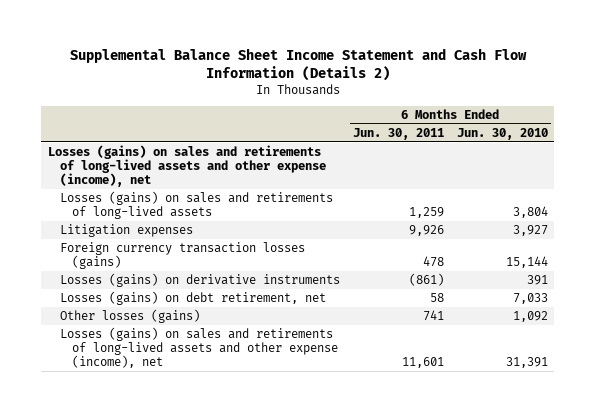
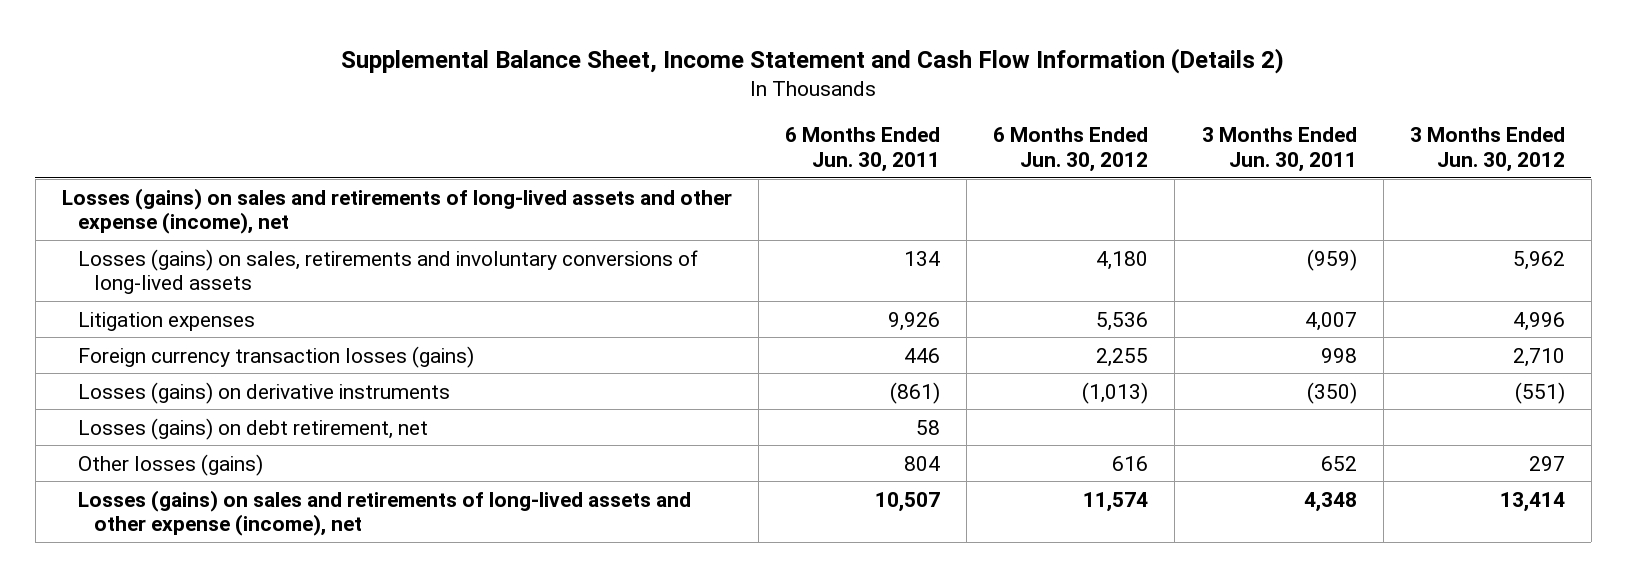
- Supplemental Balance Sheet Income Statement and Cash Flow Information (Details 2)
+ Supplemental Balance Sheet, Income Statement and Cash Flow Information (Details 2)
- | 6 Months Ended Jun. 30, 2011 | 6 Months Ended Jun. 30, 2010
+ | 6 Months Ended Jun. 30, 2011 | 6 Months Ended Jun. 30, 2012 | 3 Months Ended Jun. 30, 2011 | 3 Months Ended Jun. 30, 2012
- Losses (gains) on sales and retirements of long-lived assets | 1,259 | 3,804
+ Losses (gains) on sales, retirements and involuntary conversions of long-lived assets | 134 | 4,180 | (959) | 5,962
- Foreign currency transaction losses (gains) | 478 | 15,144
+ Foreign currency transaction losses (gains) | 446 | 2,255 | 998 | 2,710
- Other losses (gains) | 741 | 1,092
- Losses (gains) on sales and retirements of long-lived assets and other expense (income), net | 11,601 | 31,391
+ Other losses (gains) | 804 | 616 | 652 | 297
+ Losses (gains) on sales and retirements of long-lived assets and other expense (income), net | 10,507 | 11,574 | 4,348 | 13,414

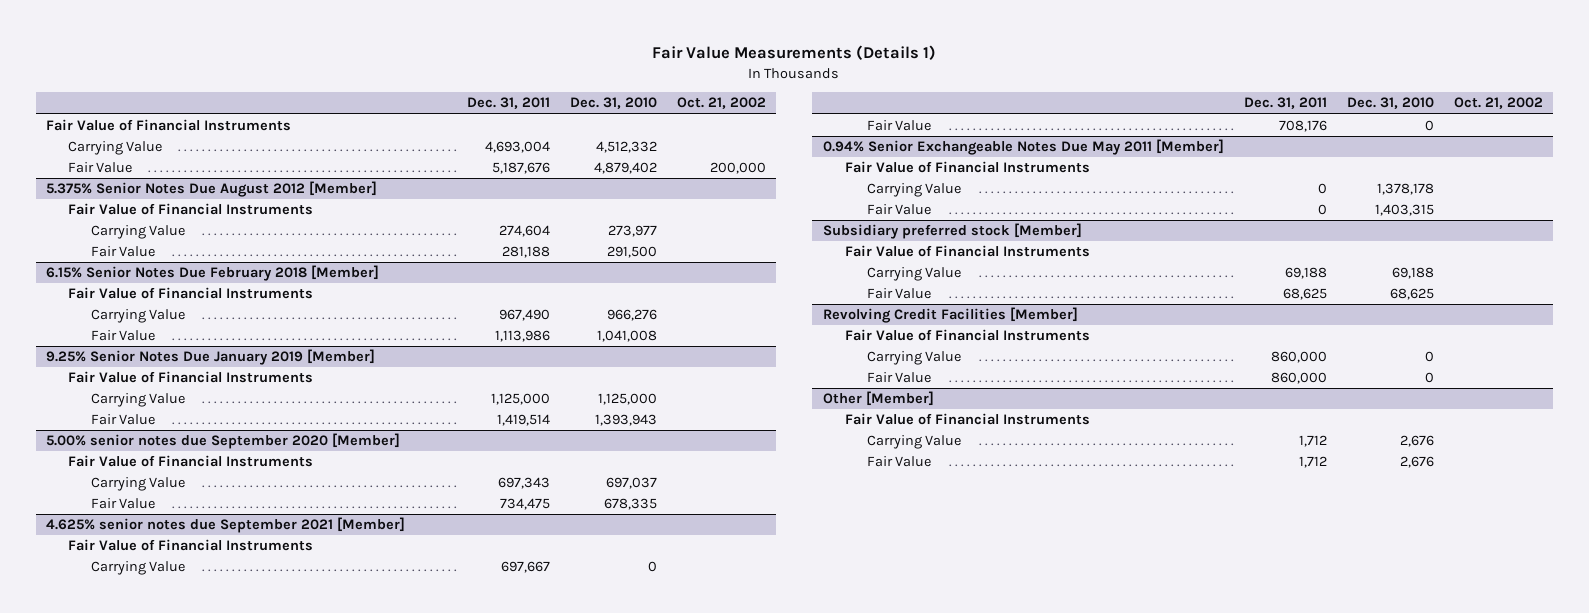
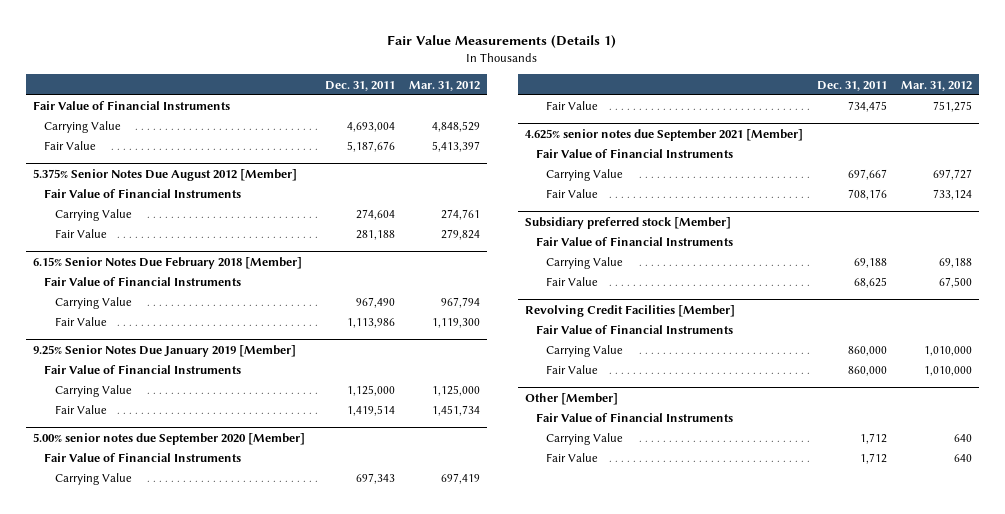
- | Dec. 31, 2011 | Dec. 31, 2010 | Oct. 21, 2002
+ | Dec. 31, 2011 | Mar. 31, 2012
- 0.94% Senior Exchangeable Notes Due May 2011 [Member]
- Fair Value of Financial Instruments
- Carrying Value | 0 | 1,378,178 |
- Fair Value | 0 | 1,403,315 |

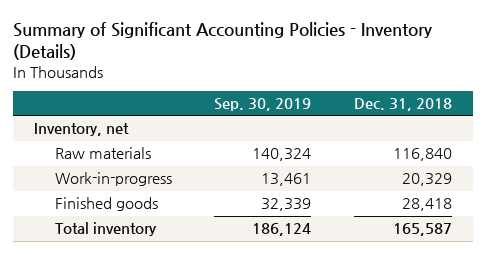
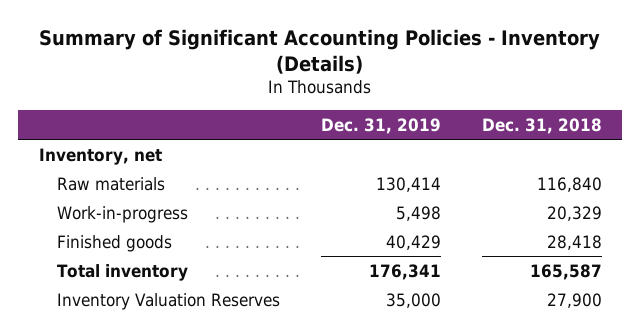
- | Sep. 30, 2019 | Dec. 31, 2018
+ | Dec. 31, 2019 | Dec. 31, 2018
+ Inventory Valuation Reserves | 35,000 | 27,900

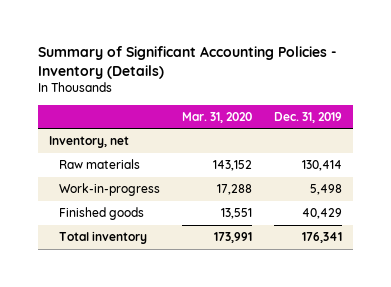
- | Dec. 31, 2019 | Dec. 31, 2018
+ | Mar. 31, 2020 | Dec. 31, 2019
- Inventory Valuation Reserves | 35,000 | 27,900

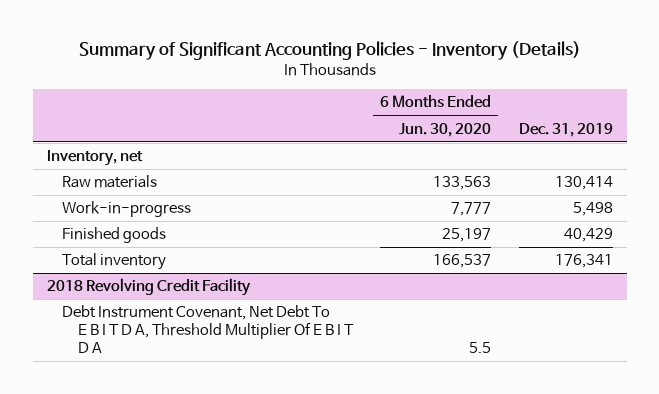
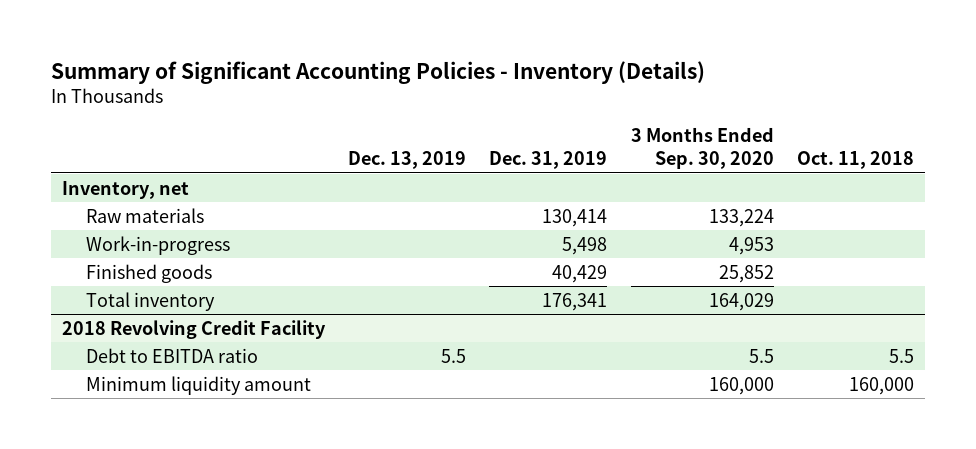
- | 6 Months Ended Jun. 30, 2020 | Dec. 31, 2019
+ | Dec. 13, 2019 | Dec. 31, 2019 | 3 Months Ended Sep. 30, 2020 | Oct. 11, 2018
@ 2018 Revolving Credit Facility
- Debt Instrument Covenant, Net Debt To E B I T D A, Threshold Multiplier Of E B I T D A | 5.5 |
+ Debt to EBITDA ratio | 5.5 | | 5.5 | 5.5
+ Minimum liquidity amount | | | 160,000 | 160,000

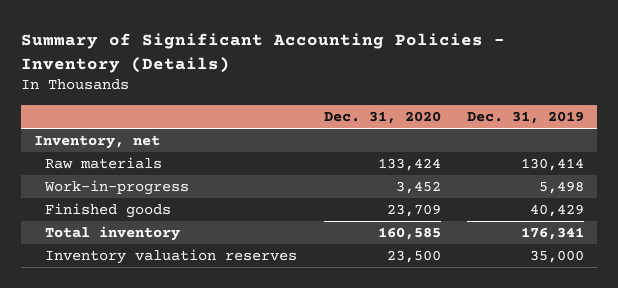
- | Dec. 13, 2019 | Dec. 31, 2019 | 3 Months Ended Sep. 30, 2020 | Oct. 11, 2018
+ | Dec. 31, 2020 | Dec. 31, 2019
- 2018 Revolving Credit Facility
- Debt to EBITDA ratio | 5.5 | | 5.5 | 5.5
- Minimum liquidity amount | | | 160,000 | 160,000
+ Inventory valuation reserves | 23,500 | 35,000

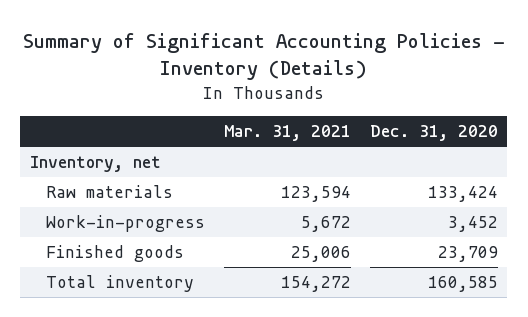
- | Dec. 31, 2020 | Dec. 31, 2019
+ | Mar. 31, 2021 | Dec. 31, 2020
- Inventory valuation reserves | 23,500 | 35,000

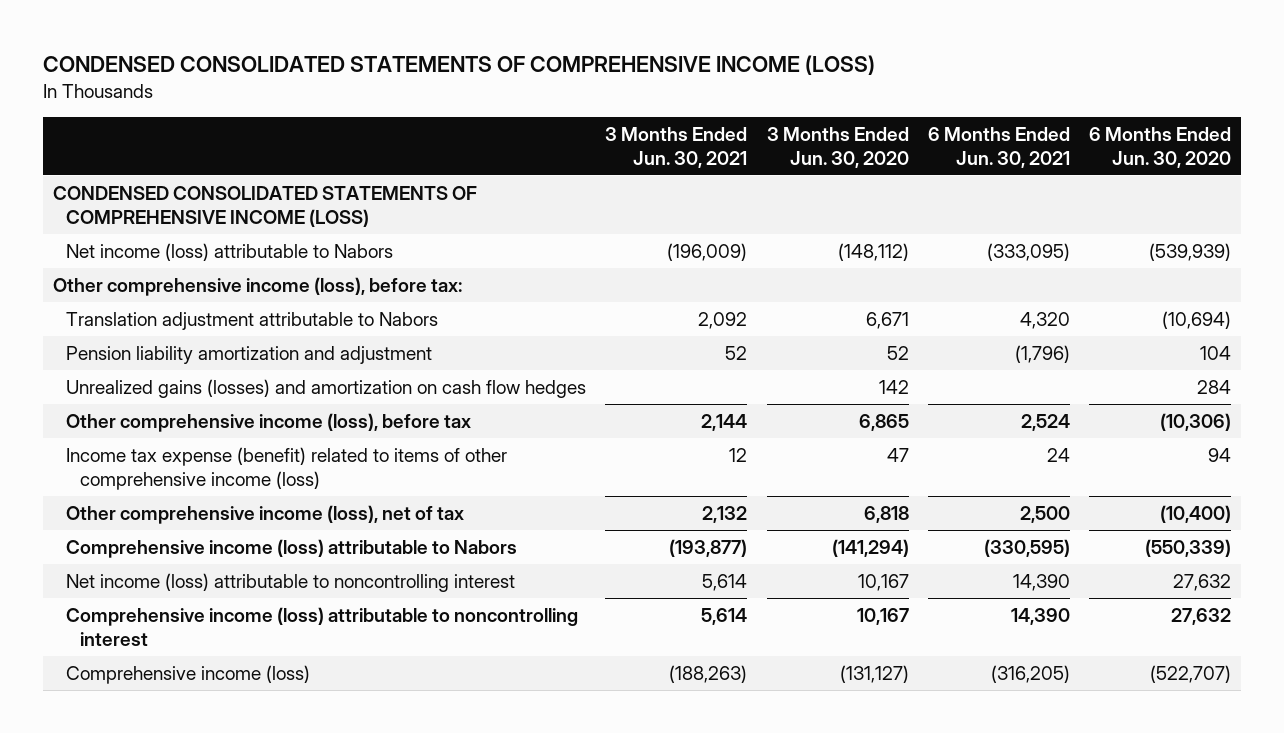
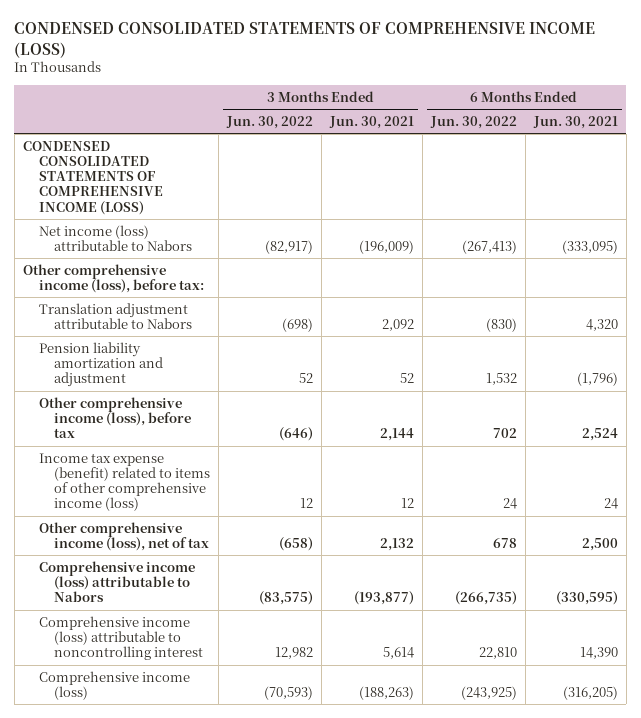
- | 3 Months Ended Jun. 30, 2021 | 3 Months Ended Jun. 30, 2020 | 6 Months Ended Jun. 30, 2021 | 6 Months Ended Jun. 30, 2020
+ | 3 Months Ended Jun. 30, 2022 | 3 Months Ended Jun. 30, 2021 | 6 Months Ended Jun. 30, 2022 | 6 Months Ended Jun. 30, 2021
- Unrealized gains (losses) and amortization on cash flow hedges | | 142 | | 284
- Net income (loss) attributable to noncontrolling interest | 5,614 | 10,167 | 14,390 | 27,632

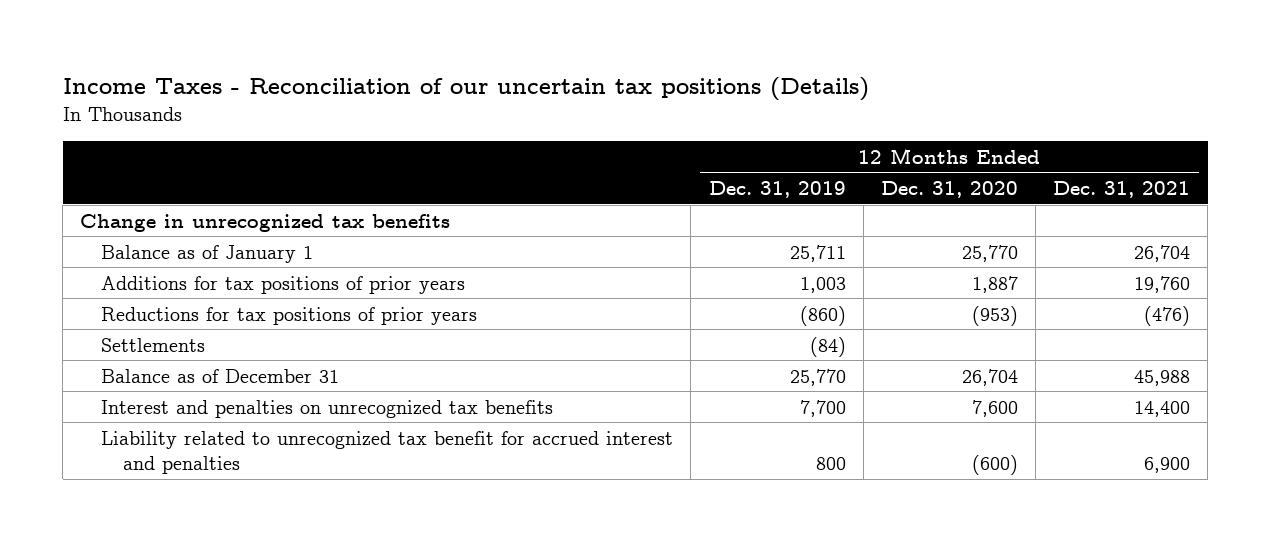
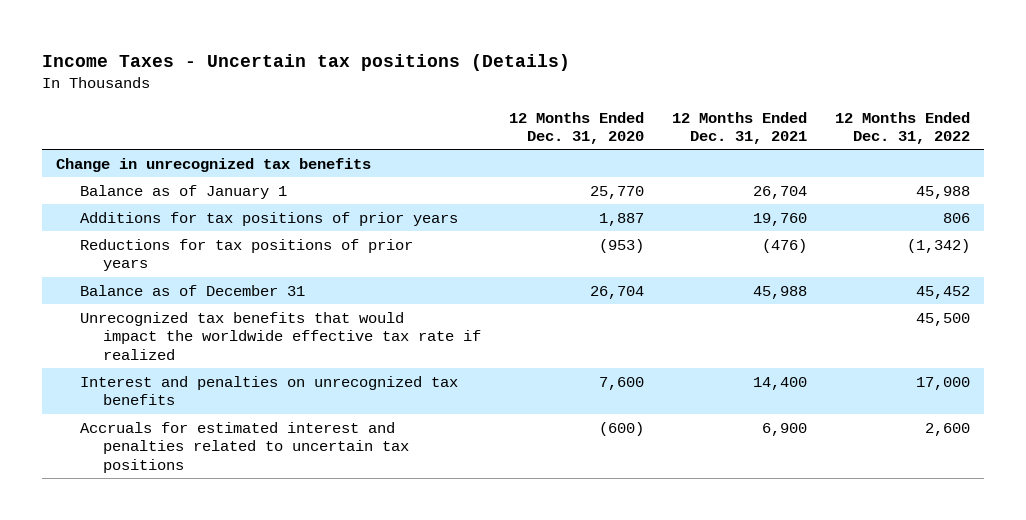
- Income Taxes - Reconciliation of our uncertain tax positions (Details)
+ Income Taxes - Uncertain tax positions (Details)
- | 12 Months Ended Dec. 31, 2019 | 12 Months Ended Dec. 31, 2020 | 12 Months Ended Dec. 31, 2021
+ | 12 Months Ended Dec. 31, 2020 | 12 Months Ended Dec. 31, 2021 | 12 Months Ended Dec. 31, 2022
- Settlements | (84) | |
+ Unrecognized tax benefits that would impact the worldwide effective tax rate if realized | | | 45,500
- Liability related to unrecognized tax benefit for accrued interest and penalties | 800 | (600) | 6,900
+ Accruals for estimated interest and penalties related to uncertain tax positions | (600) | 6,900 | 2,600

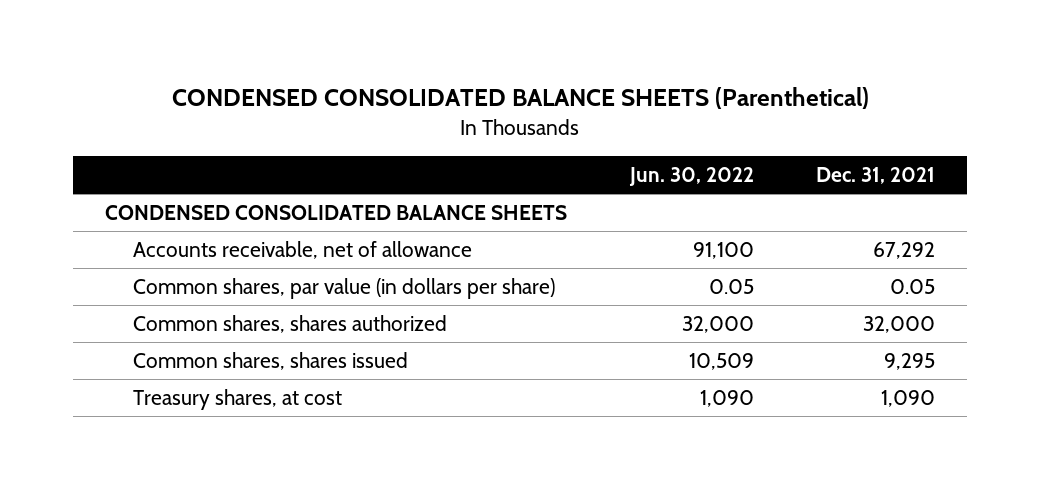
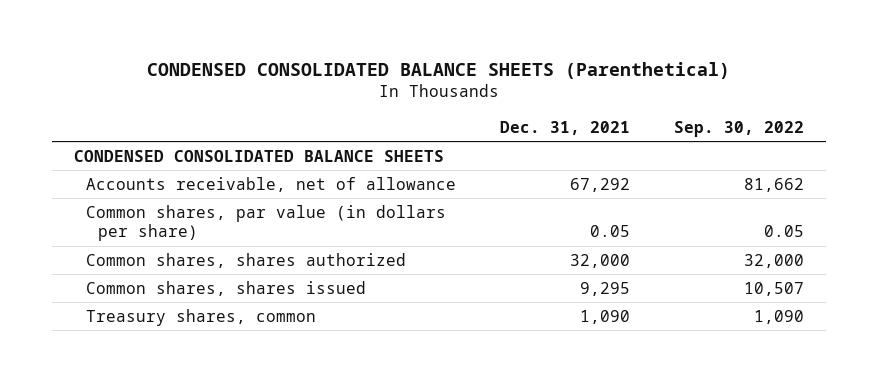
- | Jun. 30, 2022 | Dec. 31, 2021
+ | Dec. 31, 2021 | Sep. 30, 2022
- Treasury shares, at cost | 1,090 | 1,090
+ Treasury shares, common | 1,090 | 1,090

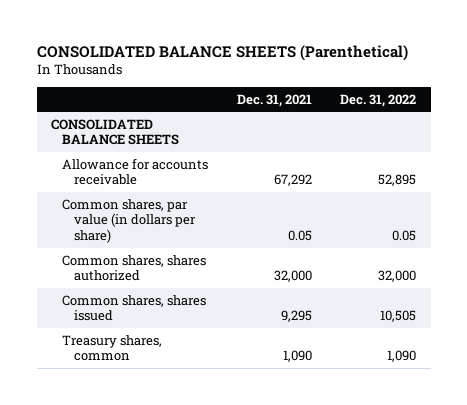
- CONDENSED CONSOLIDATED BALANCE SHEETS (Parenthetical)
+ CONSOLIDATED BALANCE SHEETS (Parenthetical)
- | Dec. 31, 2021 | Sep. 30, 2022
+ | Dec. 31, 2021 | Dec. 31, 2022
- CONDENSED CONSOLIDATED BALANCE SHEETS
- Accounts receivable, net of allowance | 67,292 | 81,662
+ CONSOLIDATED BALANCE SHEETS
+ Allowance for accounts receivable | 67,292 | 52,895

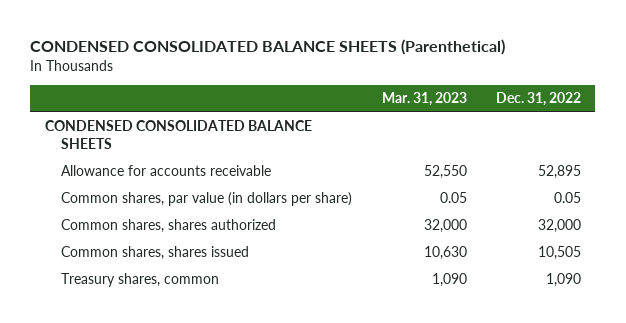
- CONSOLIDATED BALANCE SHEETS (Parenthetical)
+ CONDENSED CONSOLIDATED BALANCE SHEETS (Parenthetical)
- | Dec. 31, 2021 | Dec. 31, 2022
+ | Mar. 31, 2023 | Dec. 31, 2022
- CONSOLIDATED BALANCE SHEETS
+ CONDENSED CONSOLIDATED BALANCE SHEETS

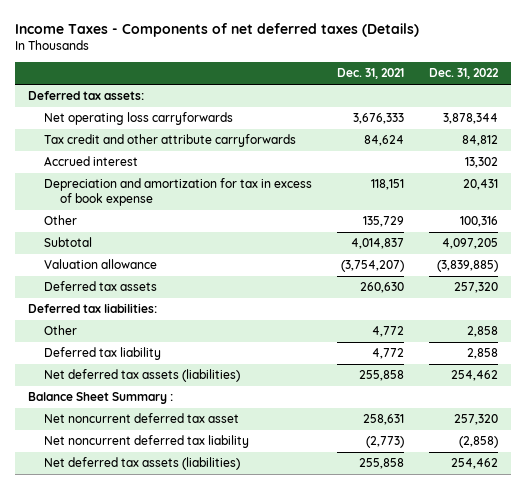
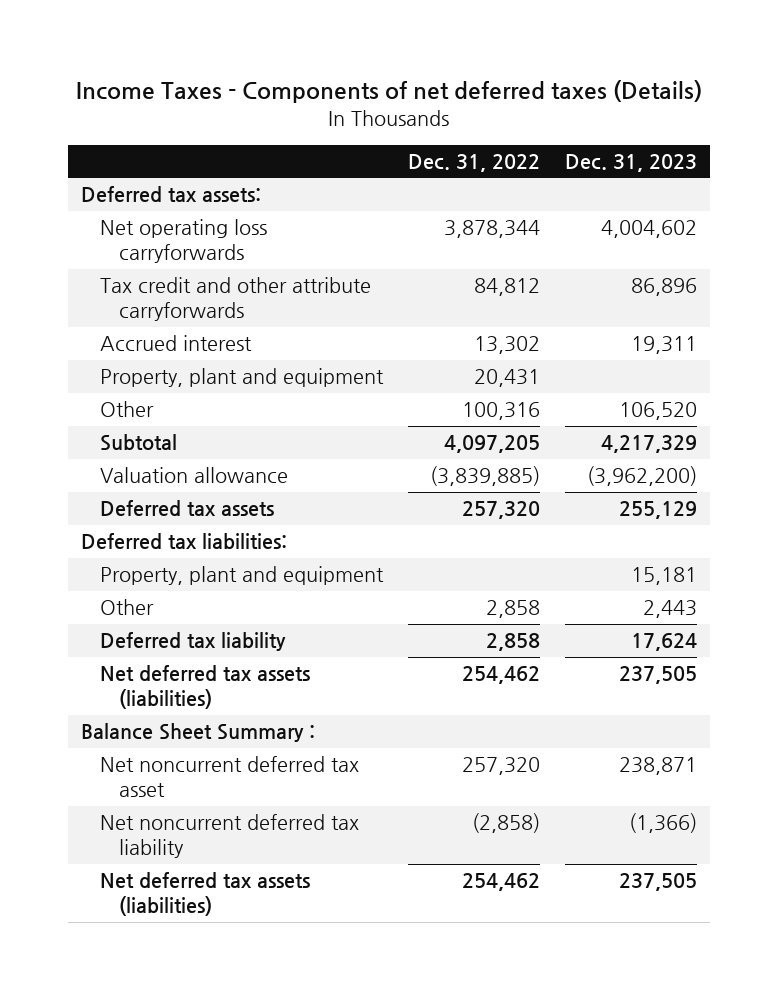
- | Dec. 31, 2021 | Dec. 31, 2022
+ | Dec. 31, 2022 | Dec. 31, 2023
- Depreciation and amortization for tax in excess of book expense | 118,151 | 20,431
+ Property, plant and equipment | 20,431 |
+ Property, plant and equipment | | 15,181

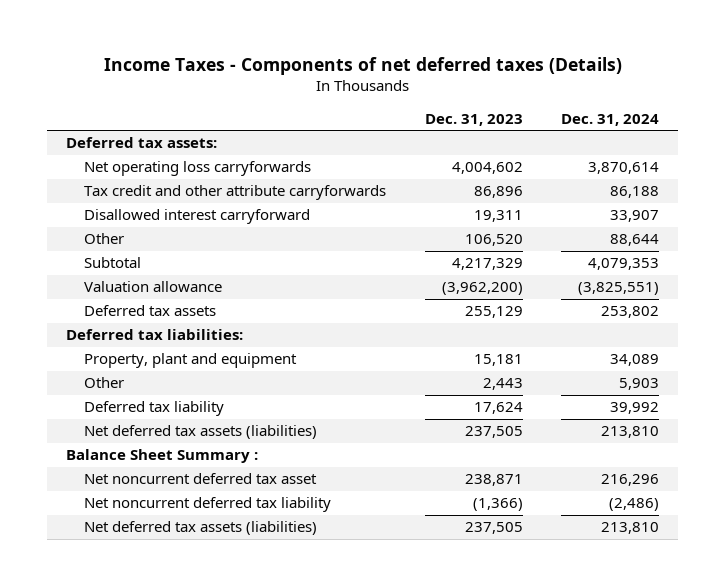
- | Dec. 31, 2022 | Dec. 31, 2023
+ | Dec. 31, 2023 | Dec. 31, 2024
- Accrued interest | 13,302 | 19,311
- Property, plant and equipment | 20,431 |
+ Disallowed interest carryforward | 19,311 | 33,907

